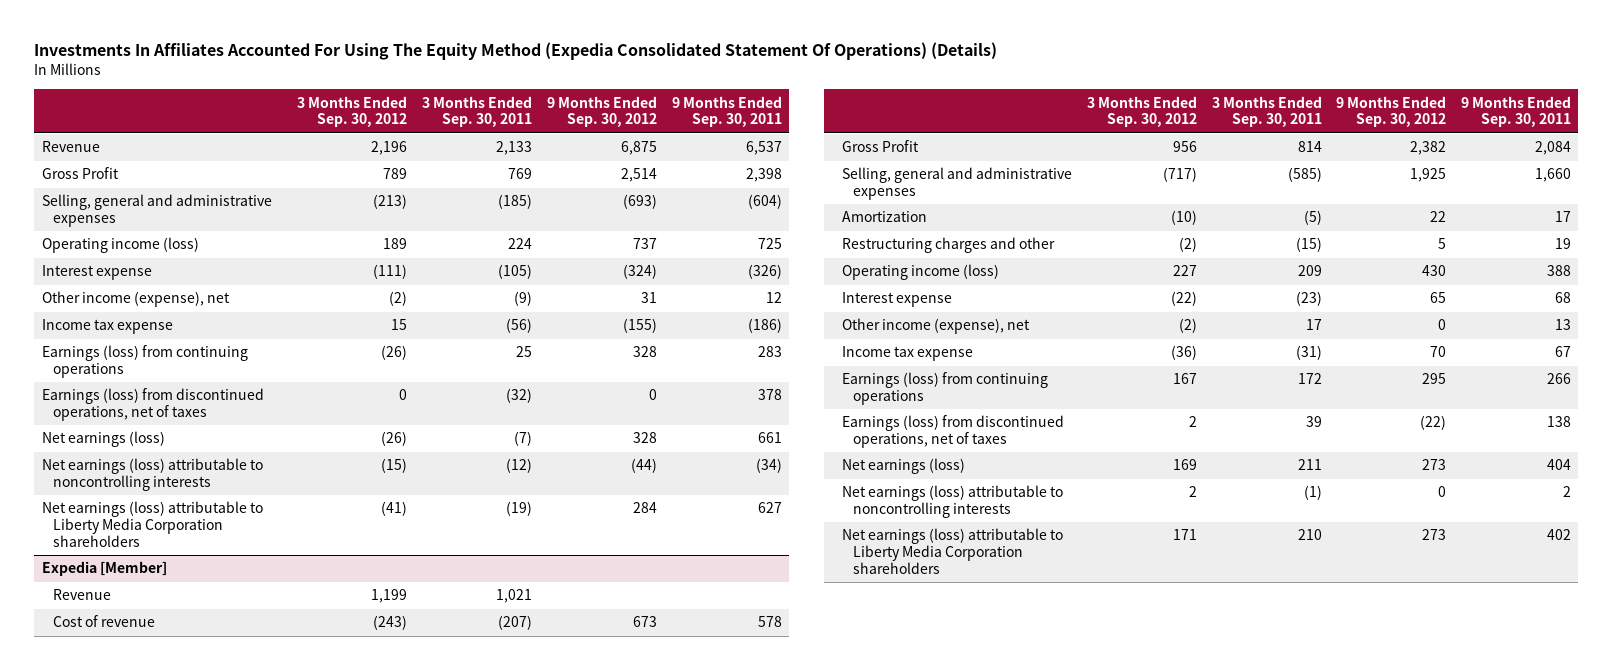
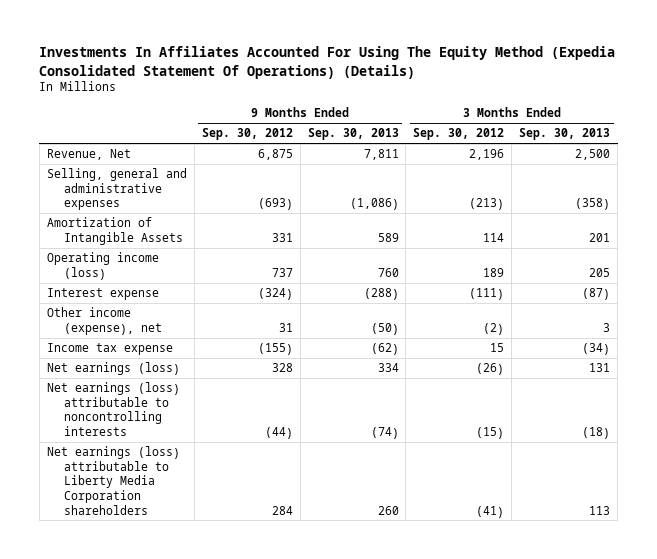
- | 3 Months Ended Sep. 30, 2012 | 3 Months Ended Sep. 30, 2011 | 9 Months Ended Sep. 30, 2012 | 9 Months Ended Sep. 30, 2011
+ | 9 Months Ended Sep. 30, 2012 | 9 Months Ended Sep. 30, 2013 | 3 Months Ended Sep. 30, 2012 | 3 Months Ended Sep. 30, 2013
- Revenue | 2,196 | 2,133 | 6,875 | 6,537
- Gross Profit | 789 | 769 | 2,514 | 2,398
+ Revenue, Net | 6,875 | 7,811 | 2,196 | 2,500
+ Amortization of Intangible Assets | 331 | 589 | 114 | 201
- Earnings (loss) from continuing operations | (26) | 25 | 328 | 283
- Earnings (loss) from discontinued operations, net of taxes | 0 | (32) | 0 | 378
- Expedia [Member]
- Revenue | 1,199 | 1,021 | |
- Cost of revenue | (243) | (207) | 673 | 578
- Gross Profit | 956 | 814 | 2,382 | 2,084
- Selling, general and administrative expenses | (717) | (585) | 1,925 | 1,660
- Amortization | (10) | (5) | 22 | 17
- Restructuring charges and other | (2) | (15) | 5 | 19
- Operating income (loss) | 227 | 209 | 430 | 388
- Interest expense | (22) | (23) | 65 | 68
- Other income (expense), net | (2) | 17 | 0 | 13
- Income tax expense | (36) | (31) | 70 | 67
- Earnings (loss) from continuing operations | 167 | 172 | 295 | 266
- Earnings (loss) from discontinued operations, net of taxes | 2 | 39 | (22) | 138
- Net earnings (loss) | 169 | 211 | 273 | 404
- Net earnings (loss) attributable to noncontrolling interests | 2 | (1) | 0 | 2
- Net earnings (loss) attributable to Liberty Media Corporation shareholders | 171 | 210 | 273 | 402

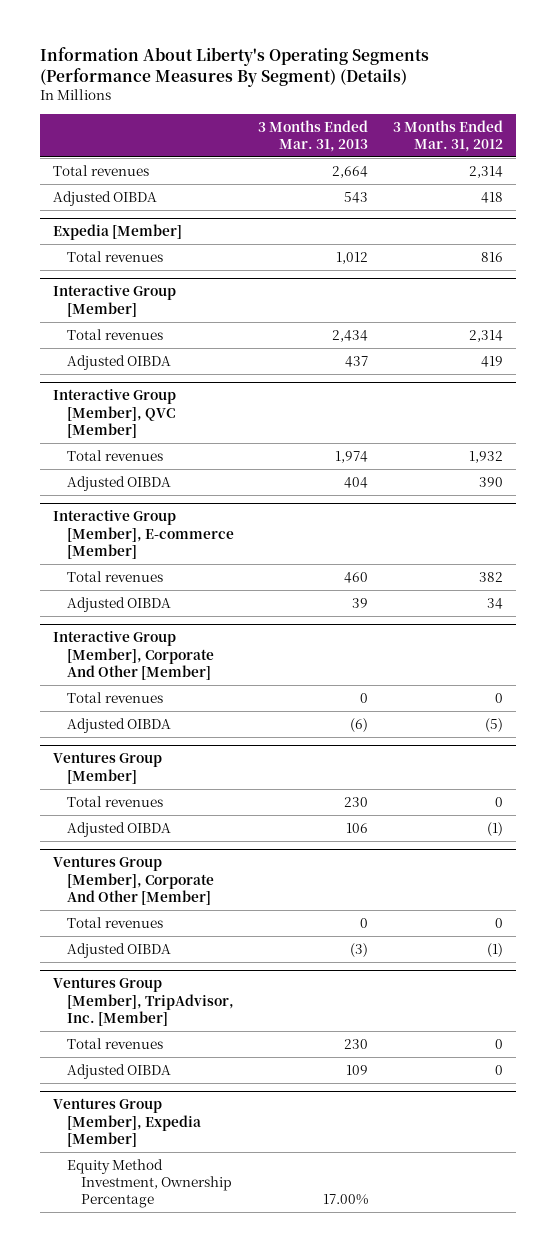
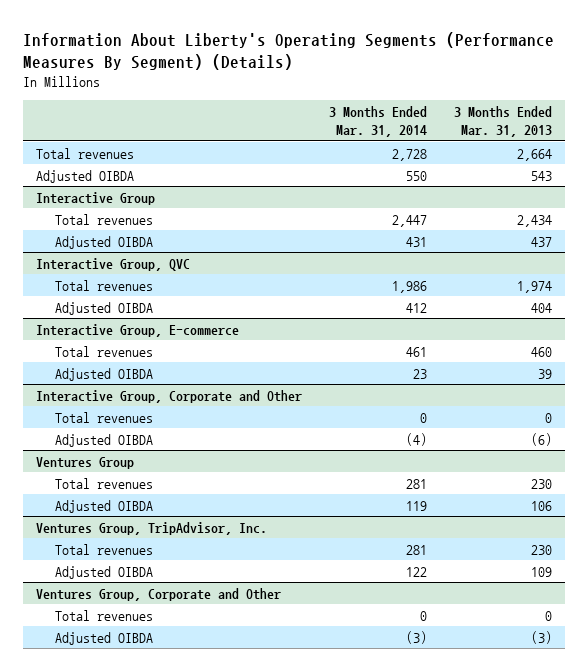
- | 3 Months Ended Mar. 31, 2013 | 3 Months Ended Mar. 31, 2012
+ | 3 Months Ended Mar. 31, 2014 | 3 Months Ended Mar. 31, 2013
- Expedia [Member]
- Total revenues | 1,012 | 816
- Interactive Group [Member]
+ Interactive Group
- Interactive Group [Member], QVC [Member]
+ Interactive Group, QVC
- Interactive Group [Member], E-commerce [Member]
+ Interactive Group, E-commerce
- Interactive Group [Member], Corporate And Other [Member]
+ Interactive Group, Corporate and Other
- Ventures Group [Member]
+ Ventures Group
- Ventures Group [Member], Corporate And Other [Member]
- Total revenues | 0 | 0
- Adjusted OIBDA | (3) | (1)
- Ventures Group [Member], TripAdvisor, Inc. [Member]
+ Ventures Group, TripAdvisor, Inc.
- Ventures Group [Member], Expedia [Member]
- Equity Method Investment, Ownership Percentage | 17.00% |
+ Ventures Group, Corporate and Other
+ Total revenues | 0 | 0
+ Adjusted OIBDA | (3) | (3)

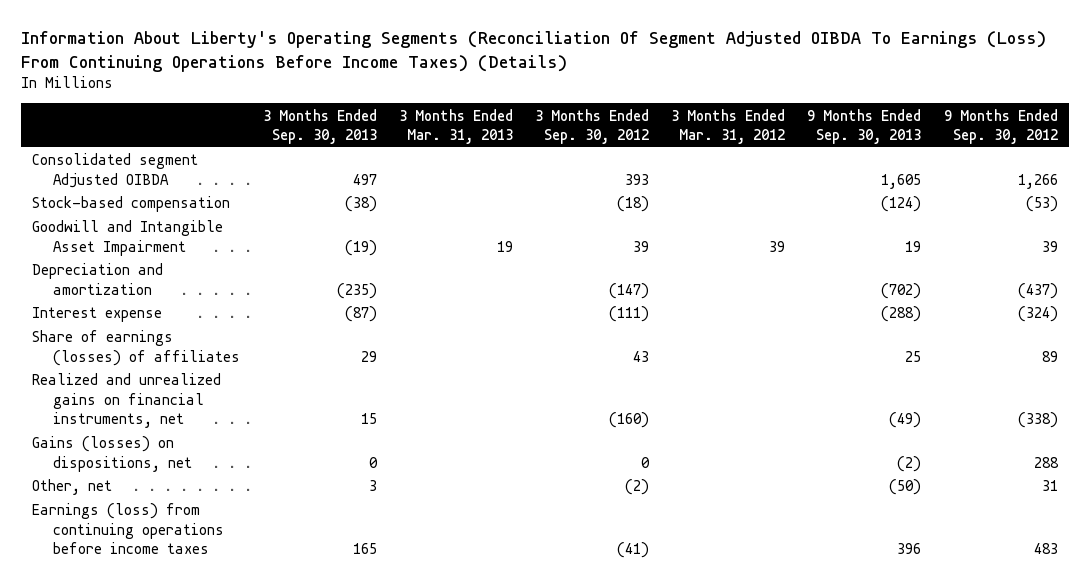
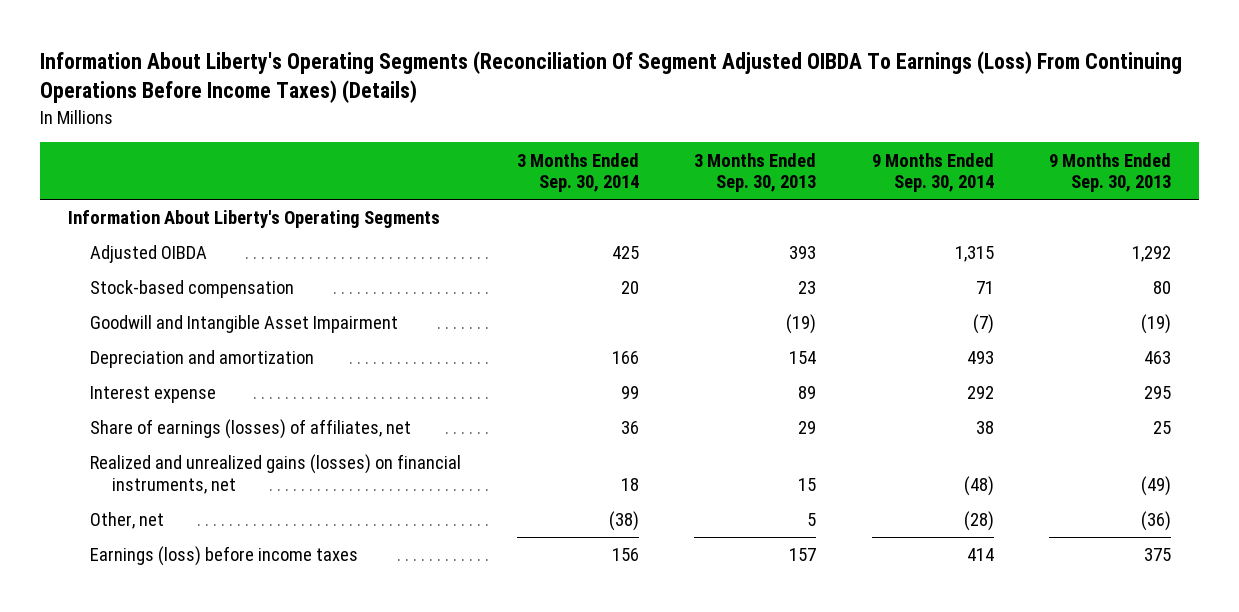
- | 3 Months Ended Sep. 30, 2013 | 3 Months Ended Mar. 31, 2013 | 3 Months Ended Sep. 30, 2012 | 3 Months Ended Mar. 31, 2012 | 9 Months Ended Sep. 30, 2013 | 9 Months Ended Sep. 30, 2012
+ | 3 Months Ended Sep. 30, 2014 | 3 Months Ended Sep. 30, 2013 | 9 Months Ended Sep. 30, 2014 | 9 Months Ended Sep. 30, 2013
- Consolidated segment Adjusted OIBDA | 497 | | 393 | | 1,605 | 1,266
- Stock-based compensation | (38) | | (18) | | (124) | (53)
- Goodwill and Intangible Asset Impairment | (19) | 19 | 39 | 39 | 19 | 39
- Depreciation and amortization | (235) | | (147) | | (702) | (437)
- Interest expense | (87) | | (111) | | (288) | (324)
- Share of earnings (losses) of affiliates | 29 | | 43 | | 25 | 89
- Realized and unrealized gains on financial instruments, net | 15 | | (160) | | (49) | (338)
- Gains (losses) on dispositions, net | 0 | | 0 | | (2) | 288
- Other, net | 3 | | (2) | | (50) | 31
- Earnings (loss) from continuing operations before income taxes | 165 | | (41) | | 396 | 483
+ Information About Liberty's Operating Segments
+ Adjusted OIBDA | 425 | 393 | 1,315 | 1,292
+ Stock-based compensation | 20 | 23 | 71 | 80
+ Goodwill and Intangible Asset Impairment | | (19) | (7) | (19)
+ Depreciation and amortization | 166 | 154 | 493 | 463
+ Interest expense | 99 | 89 | 292 | 295
+ Share of earnings (losses) of affiliates, net | 36 | 29 | 38 | 25
+ Realized and unrealized gains (losses) on financial instruments, net | 18 | 15 | (48) | (49)
+ Other, net | (38) | 5 | (28) | (36)
+ Earnings (loss) before income taxes | 156 | 157 | 414 | 375

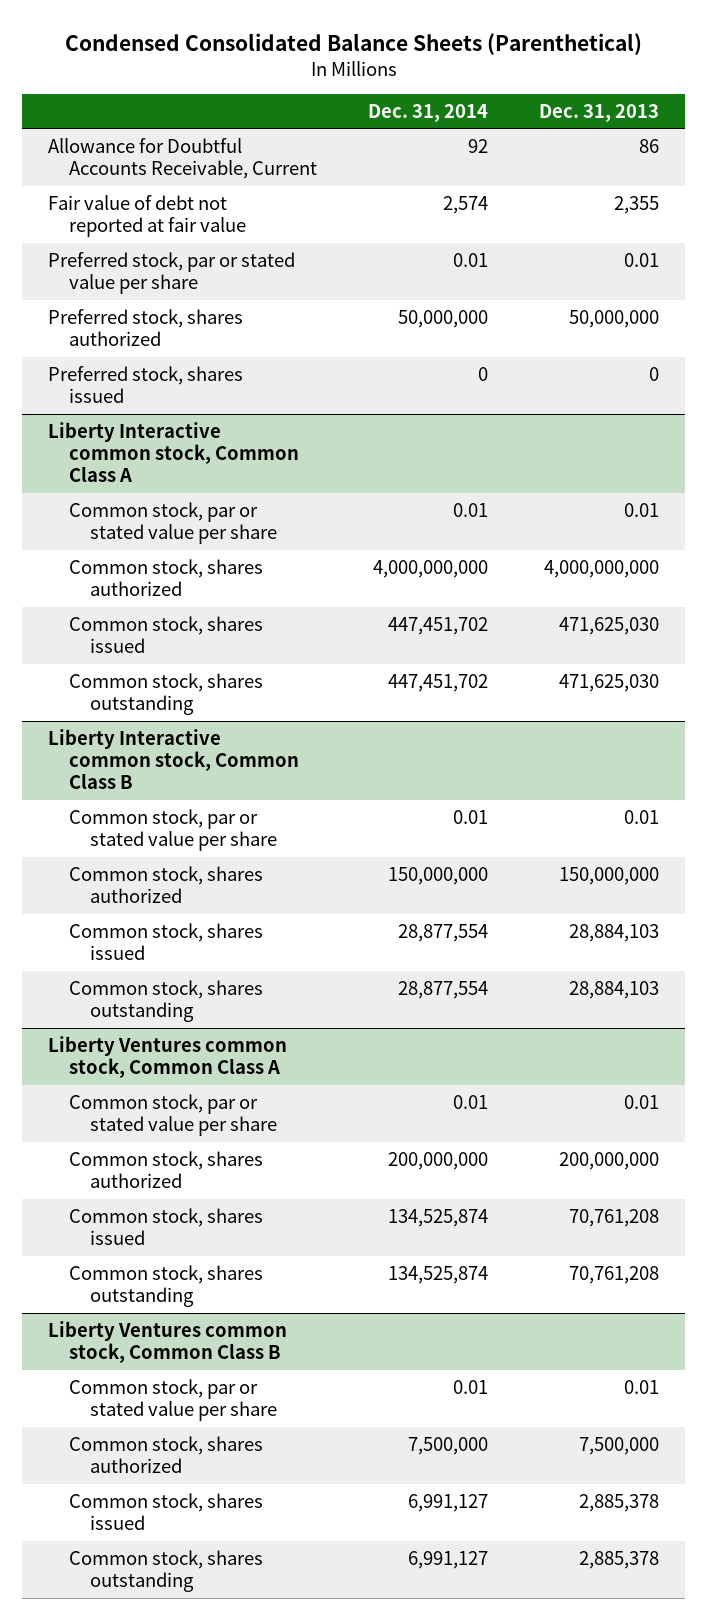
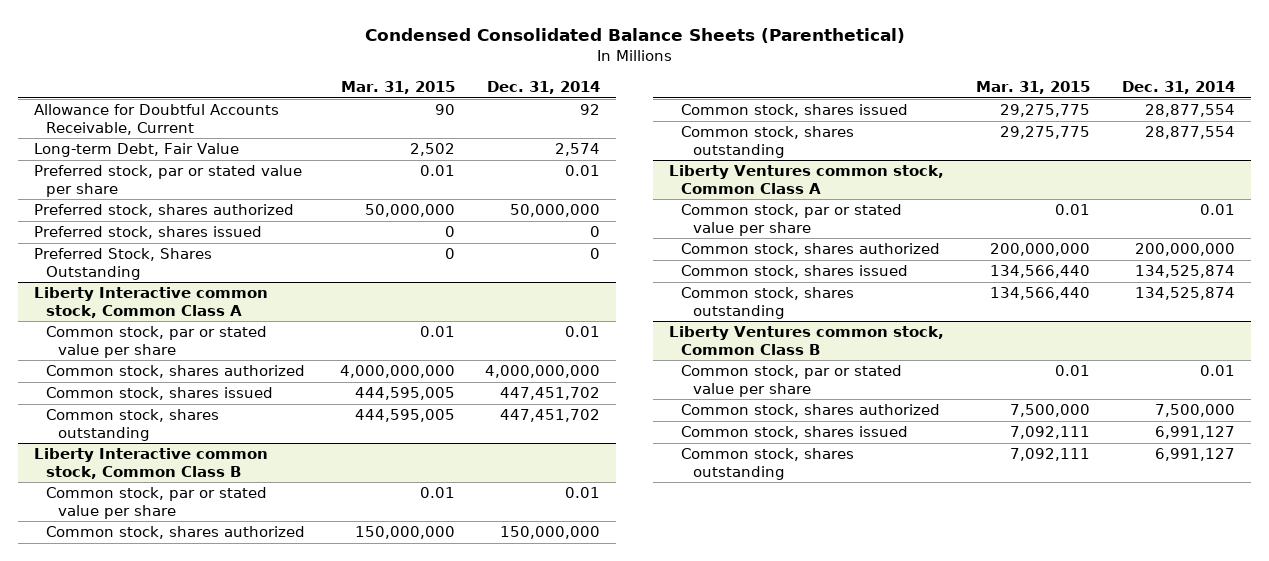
- | Dec. 31, 2014 | Dec. 31, 2013
+ | Mar. 31, 2015 | Dec. 31, 2014
- Fair value of debt not reported at fair value | 2,574 | 2,355
+ Long-term Debt, Fair Value | 2,502 | 2,574
+ Preferred Stock, Shares Outstanding | 0 | 0

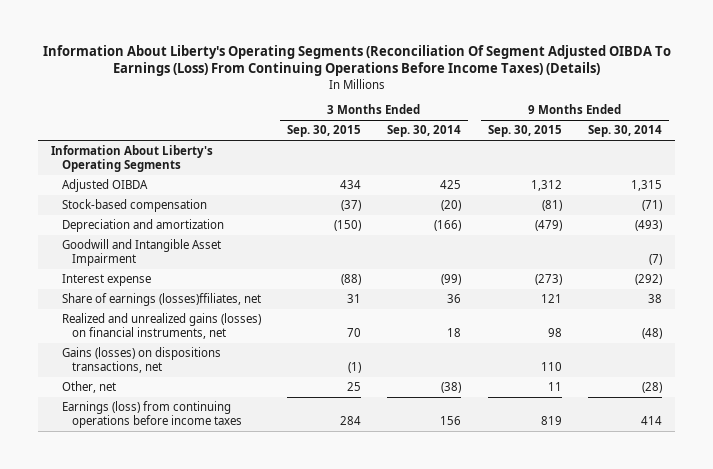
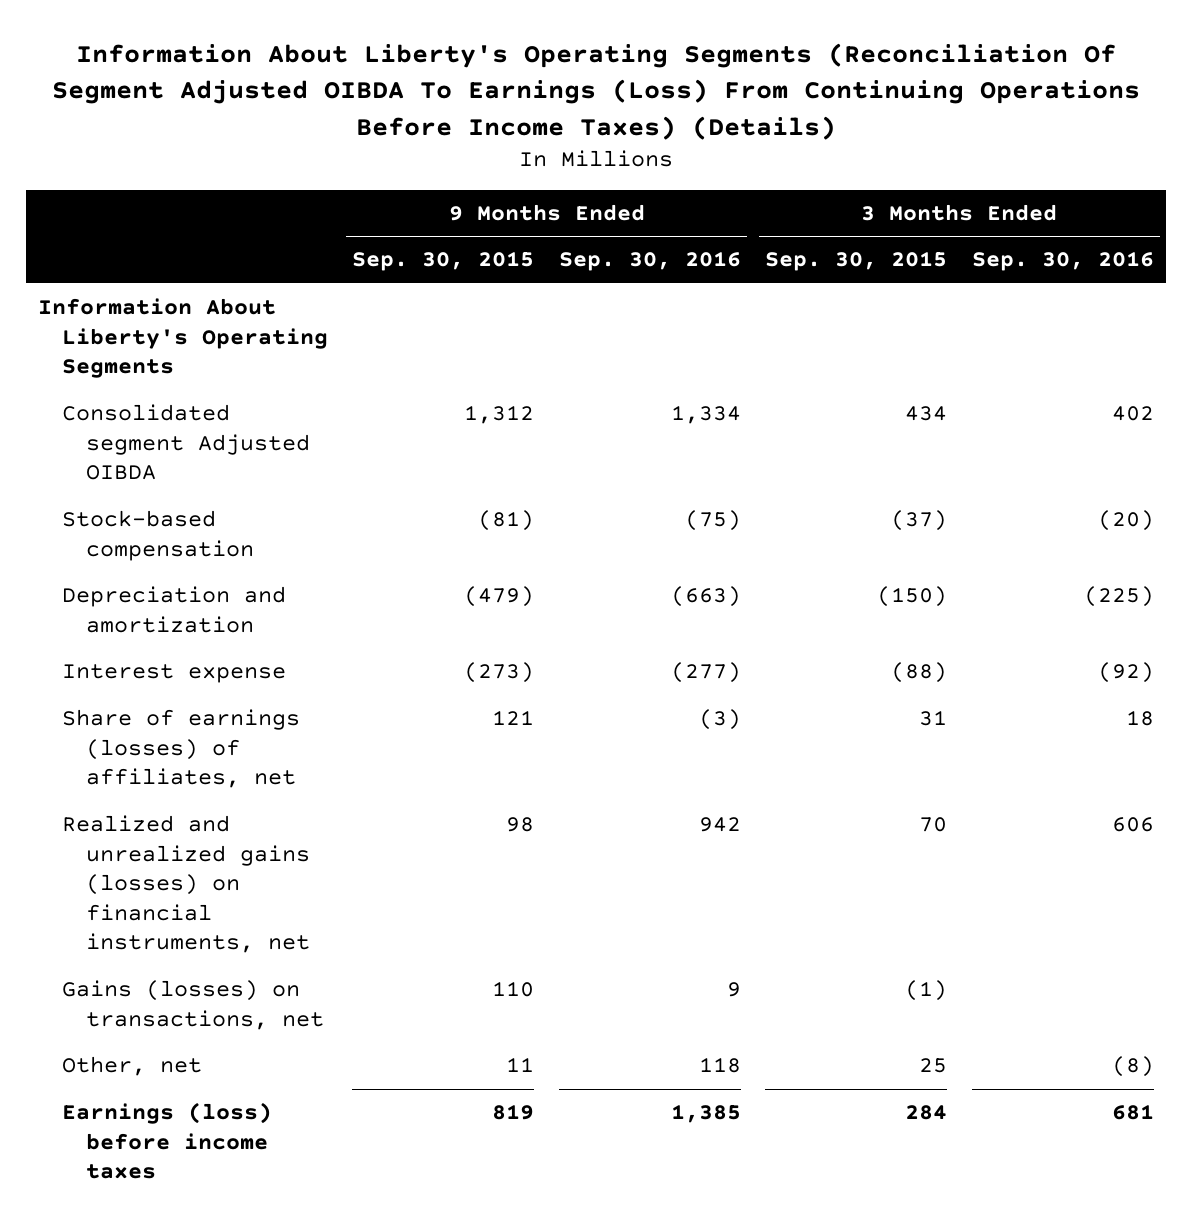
- | 3 Months Ended Sep. 30, 2015 | 3 Months Ended Sep. 30, 2014 | 9 Months Ended Sep. 30, 2015 | 9 Months Ended Sep. 30, 2014
+ | 9 Months Ended Sep. 30, 2015 | 9 Months Ended Sep. 30, 2016 | 3 Months Ended Sep. 30, 2015 | 3 Months Ended Sep. 30, 2016
- Adjusted OIBDA | 434 | 425 | 1,312 | 1,315
+ Consolidated segment Adjusted OIBDA | 1,312 | 1,334 | 434 | 402
- Goodwill and Intangible Asset Impairment | | | | (7)
- Share of earnings (losses)ffiliates, net | 31 | 36 | 121 | 38
+ Share of earnings (losses) of affiliates, net | 121 | (3) | 31 | 18
- Gains (losses) on dispositions transactions, net | (1) | | 110 |
+ Gains (losses) on transactions, net | 110 | 9 | (1) |
- Earnings (loss) from continuing operations before income taxes | 284 | 156 | 819 | 414
+ Earnings (loss) before income taxes | 819 | 1,385 | 284 | 681

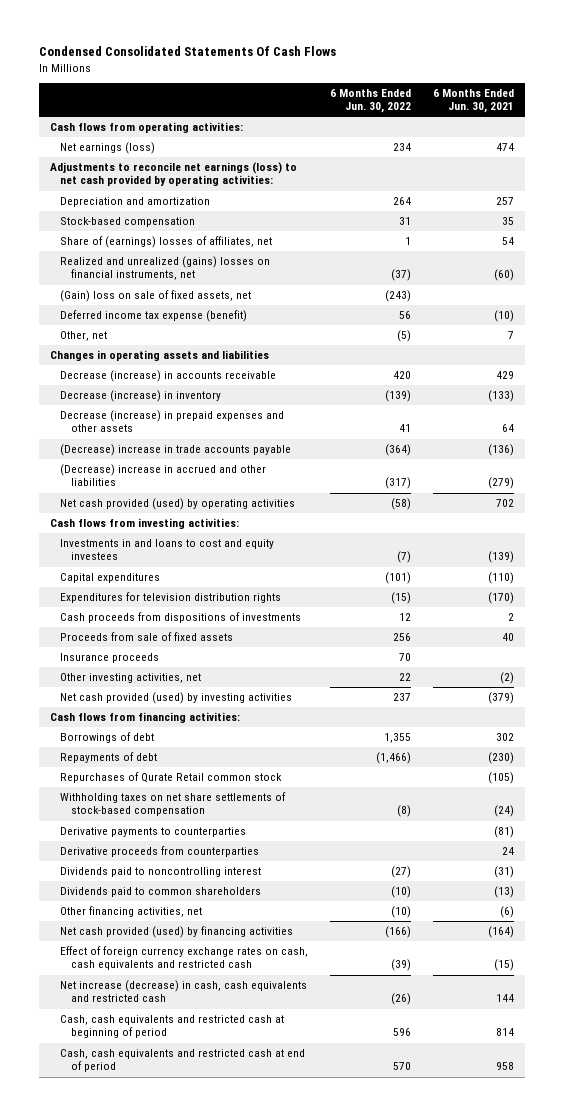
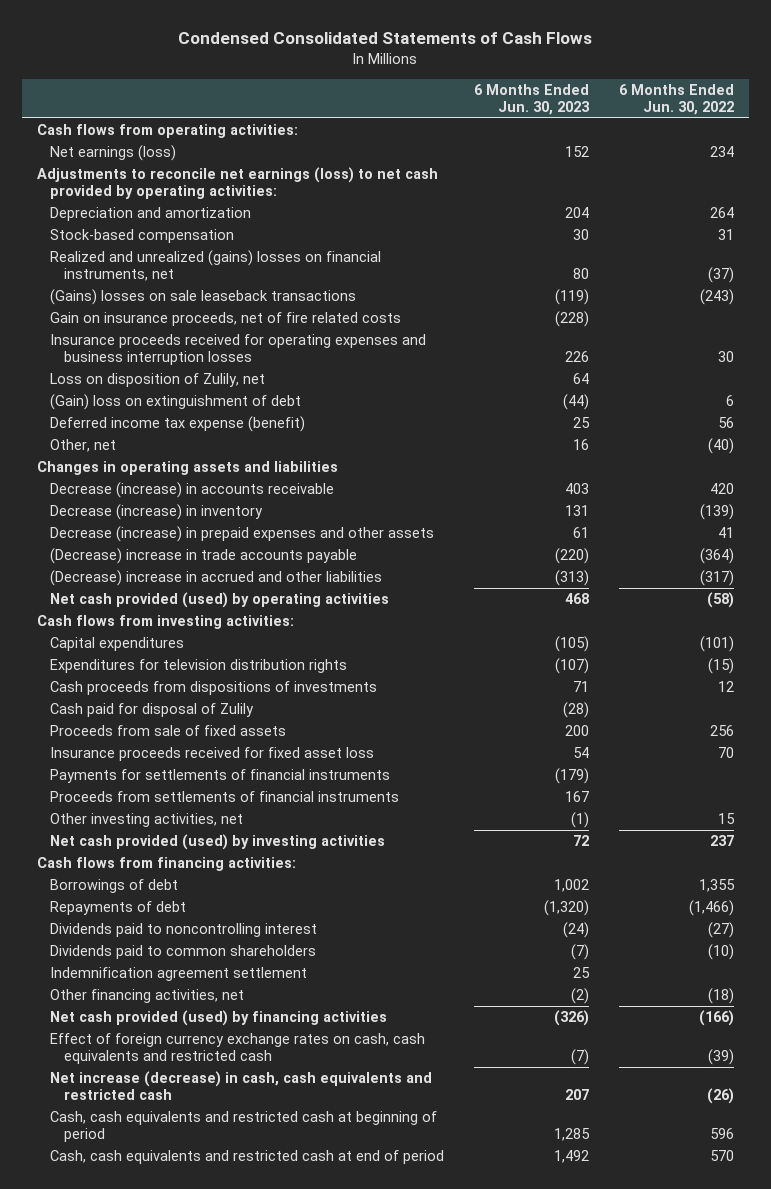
- Condensed Consolidated Statements Of Cash Flows
+ Condensed Consolidated Statements of Cash Flows
- | 6 Months Ended Jun. 30, 2022 | 6 Months Ended Jun. 30, 2021
+ | 6 Months Ended Jun. 30, 2023 | 6 Months Ended Jun. 30, 2022
- Share of (earnings) losses of affiliates, net | 1 | 54
- (Gain) loss on sale of fixed assets, net | (243) |
+ (Gains) losses on sale leaseback transactions | (119) | (243)
+ Gain on insurance proceeds, net of fire related costs | (228) |
+ Insurance proceeds received for operating expenses and business interruption losses | 226 | 30
+ Loss on disposition of Zulily, net | 64 |
+ (Gain) loss on extinguishment of debt | (44) | 6
- Other, net | (5) | 7
+ Other, net | 16 | (40)
- Investments in and loans to cost and equity investees | (7) | (139)
+ Cash paid for disposal of Zulily | (28) |
- Insurance proceeds | 70 |
- Other investing activities, net | 22 | (2)
+ Insurance proceeds received for fixed asset loss | 54 | 70
+ Payments for settlements of financial instruments | (179) |
+ Proceeds from settlements of financial instruments | 167 |
+ Other investing activities, net | (1) | 15
- Repurchases of Qurate Retail common stock | | (105)
- Withholding taxes on net share settlements of stock-based compensation | (8) | (24)
- Derivative payments to counterparties | | (81)
- Derivative proceeds from counterparties | | 24
- Other financing activities, net | (10) | (6)
+ Indemnification agreement settlement | 25 |
+ Other financing activities, net | (2) | (18)

